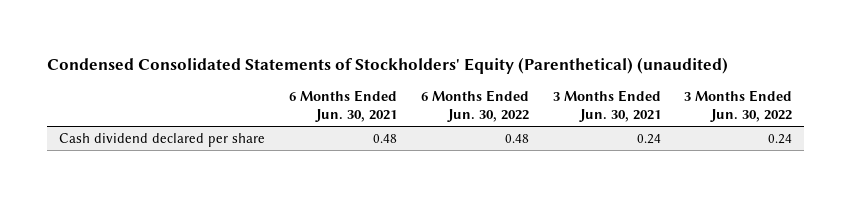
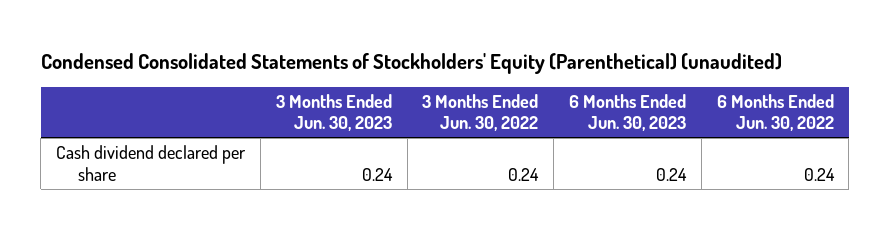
- | 6 Months Ended Jun. 30, 2021 | 6 Months Ended Jun. 30, 2022 | 3 Months Ended Jun. 30, 2021 | 3 Months Ended Jun. 30, 2022
+ | 3 Months Ended Jun. 30, 2023 | 3 Months Ended Jun. 30, 2022 | 6 Months Ended Jun. 30, 2023 | 6 Months Ended Jun. 30, 2022
- Cash dividend declared per share | 0.48 | 0.48 | 0.24 | 0.24
+ Cash dividend declared per share | 0.24 | 0.24 | 0.24 | 0.24

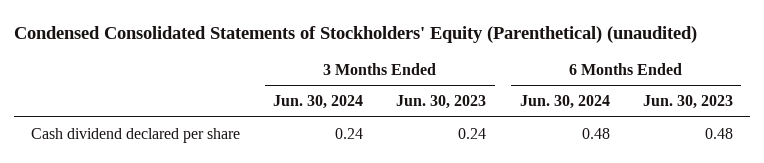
- | 3 Months Ended Jun. 30, 2023 | 3 Months Ended Jun. 30, 2022 | 6 Months Ended Jun. 30, 2023 | 6 Months Ended Jun. 30, 2022
+ | 3 Months Ended Jun. 30, 2024 | 3 Months Ended Jun. 30, 2023 | 6 Months Ended Jun. 30, 2024 | 6 Months Ended Jun. 30, 2023
- Cash dividend declared per share | 0.24 | 0.24 | 0.24 | 0.24
+ Cash dividend declared per share | 0.24 | 0.24 | 0.48 | 0.48

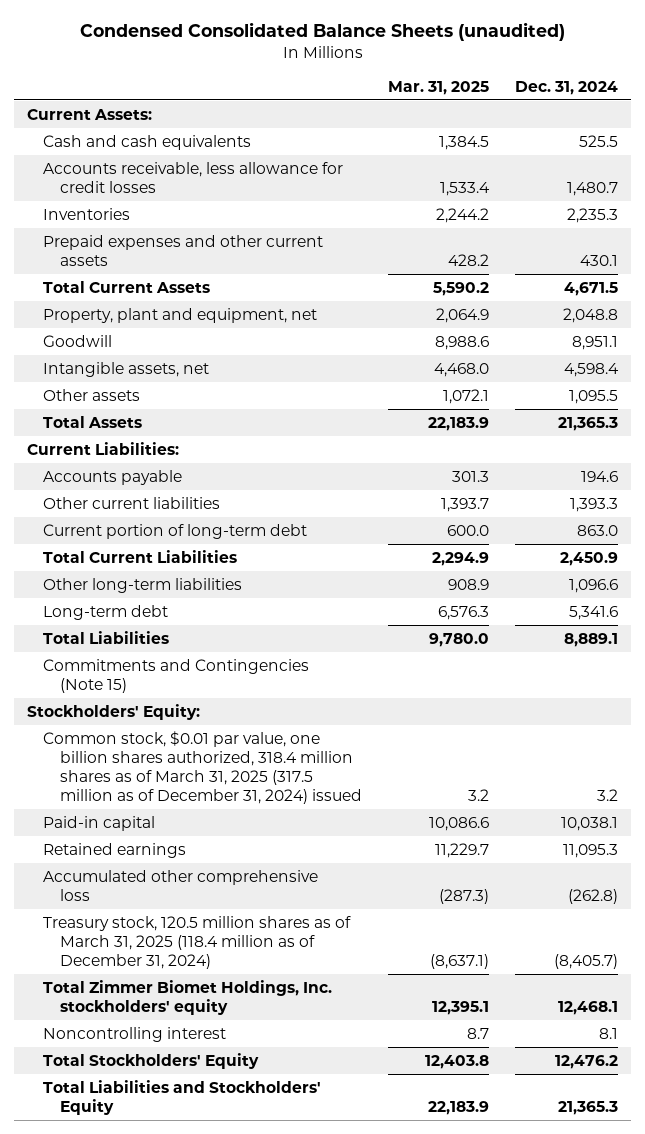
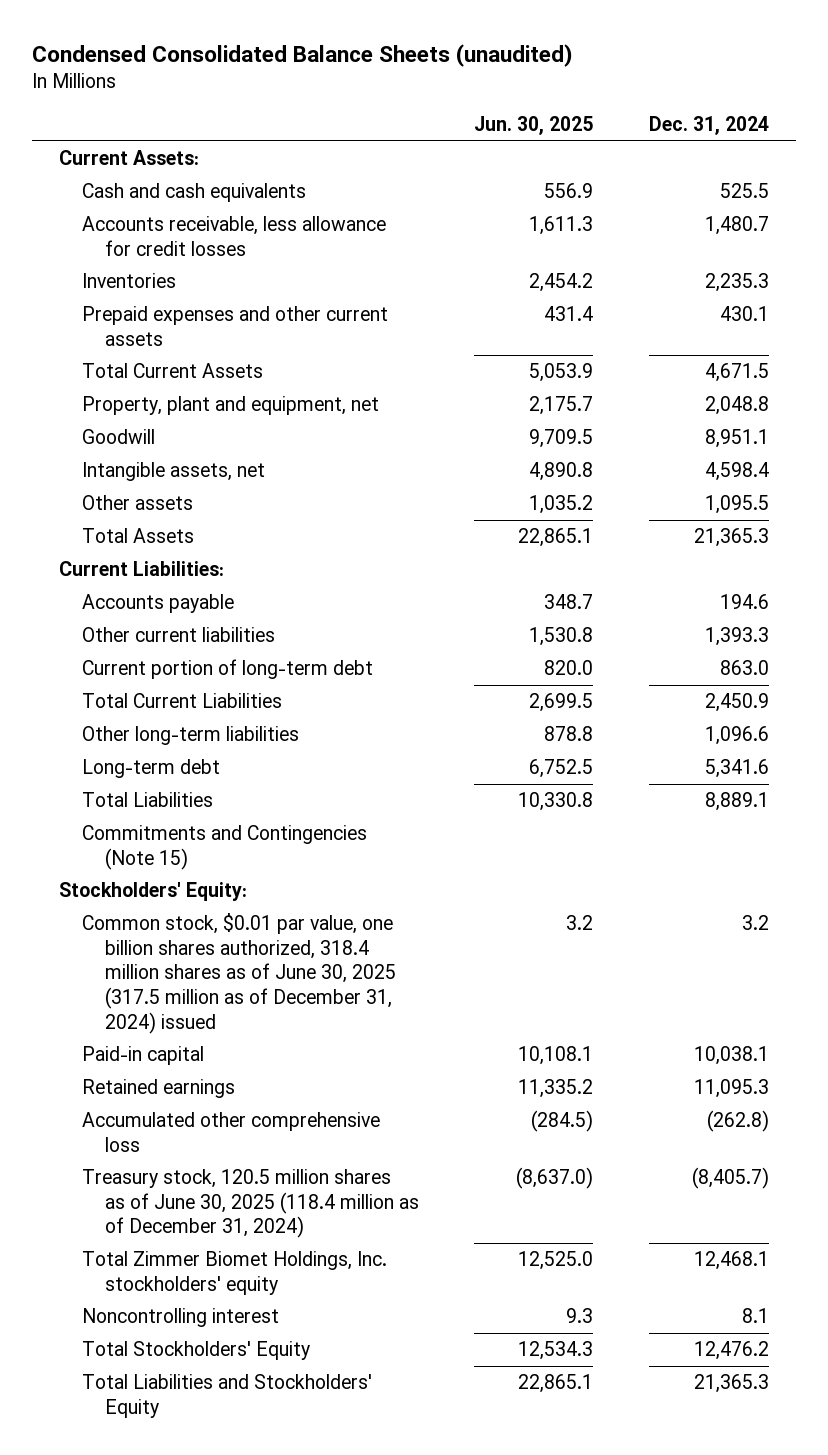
- | Mar. 31, 2025 | Dec. 31, 2024
+ | Jun. 30, 2025 | Dec. 31, 2024
- Common stock, $0.01 par value, one billion shares authorized, 318.4 million shares as of March 31, 2025 (317.5 million as of December 31, 2024) issued | 3.2 | 3.2
+ Common stock, $0.01 par value, one billion shares authorized, 318.4 million shares as of June 30, 2025 (317.5 million as of December 31, 2024) issued | 3.2 | 3.2
- Treasury stock, 120.5 million shares as of March 31, 2025 (118.4 million as of December 31, 2024) | (8,637.1) | (8,405.7)
+ Treasury stock, 120.5 million shares as of June 30, 2025 (118.4 million as of December 31, 2024) | (8,637.0) | (8,405.7)

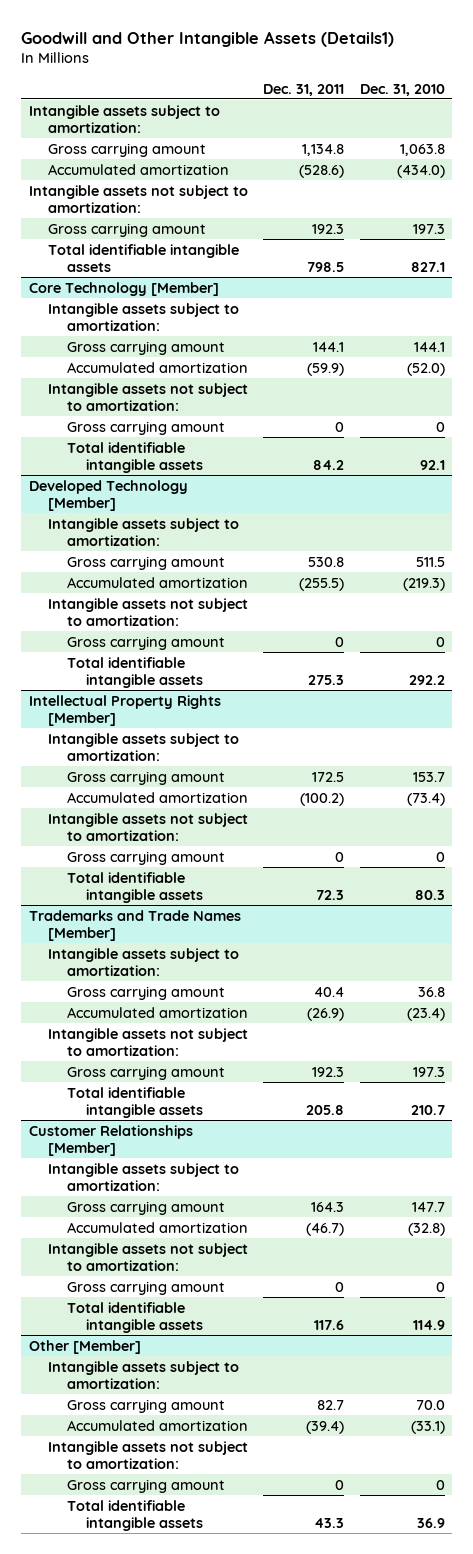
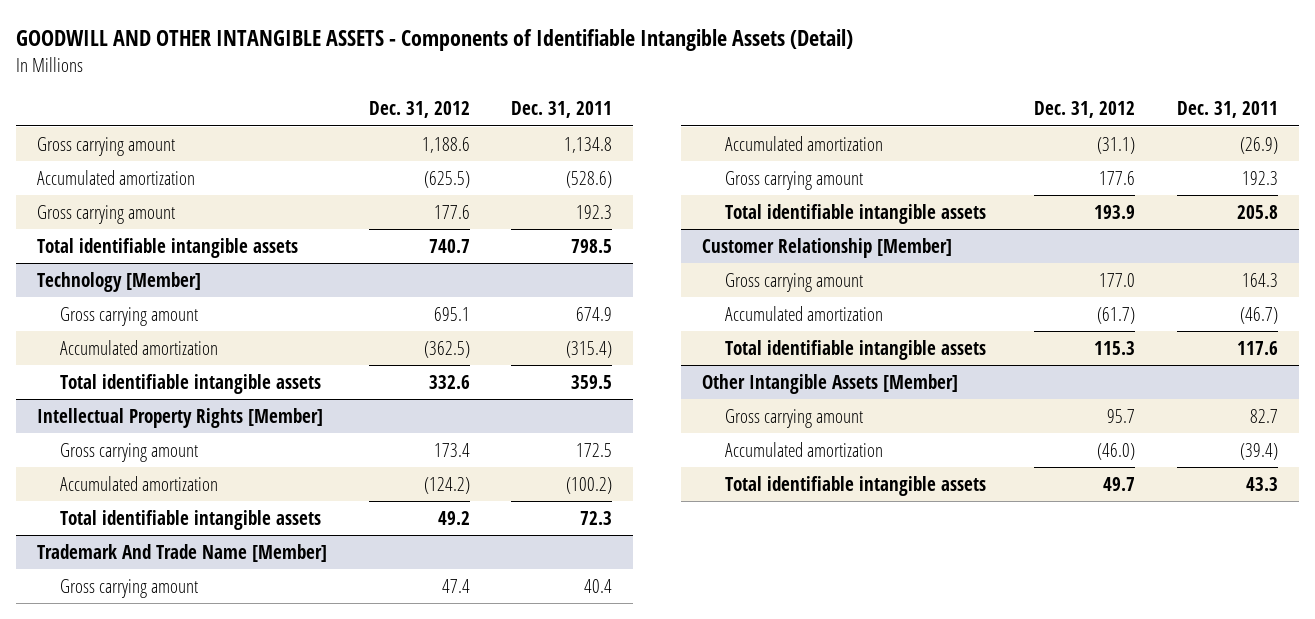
- Goodwill and Other Intangible Assets (Details1)
+ GOODWILL AND OTHER INTANGIBLE ASSETS - Components of Identifiable Intangible Assets (Detail)
- | Dec. 31, 2011 | Dec. 31, 2010
+ | Dec. 31, 2012 | Dec. 31, 2011
- Intangible assets subject to amortization:
- Intangible assets not subject to amortization:
- Core Technology [Member]
- Intangible assets subject to amortization:
- Gross carrying amount | 144.1 | 144.1
- Accumulated amortization | (59.9) | (52.0)
- Intangible assets not subject to amortization:
- Gross carrying amount | 0 | 0
- Total identifiable intangible assets | 84.2 | 92.1
- Developed Technology [Member]
- Intangible assets subject to amortization:
- Gross carrying amount | 530.8 | 511.5
- Accumulated amortization | (255.5) | (219.3)
- Intangible assets not subject to amortization:
- Gross carrying amount | 0 | 0
- Total identifiable intangible assets | 275.3 | 292.2
+ Technology [Member]
+ Gross carrying amount | 695.1 | 674.9
+ Accumulated amortization | (362.5) | (315.4)
+ Total identifiable intangible assets | 332.6 | 359.5
@ Intellectual Property Rights [Member]
- Intangible assets subject to amortization:
- Intangible assets not subject to amortization:
- Gross carrying amount | 0 | 0
- Trademarks and Trade Names [Member]
- Intangible assets subject to amortization:
+ Trademark And Trade Name [Member]
- Intangible assets not subject to amortization:
- Customer Relationships [Member]
- Intangible assets subject to amortization:
+ Customer Relationship [Member]
- Intangible assets not subject to amortization:
- Gross carrying amount | 0 | 0
- Other [Member]
- Intangible assets subject to amortization:
+ Other Intangible Assets [Member]
- Intangible assets not subject to amortization:
- Gross carrying amount | 0 | 0

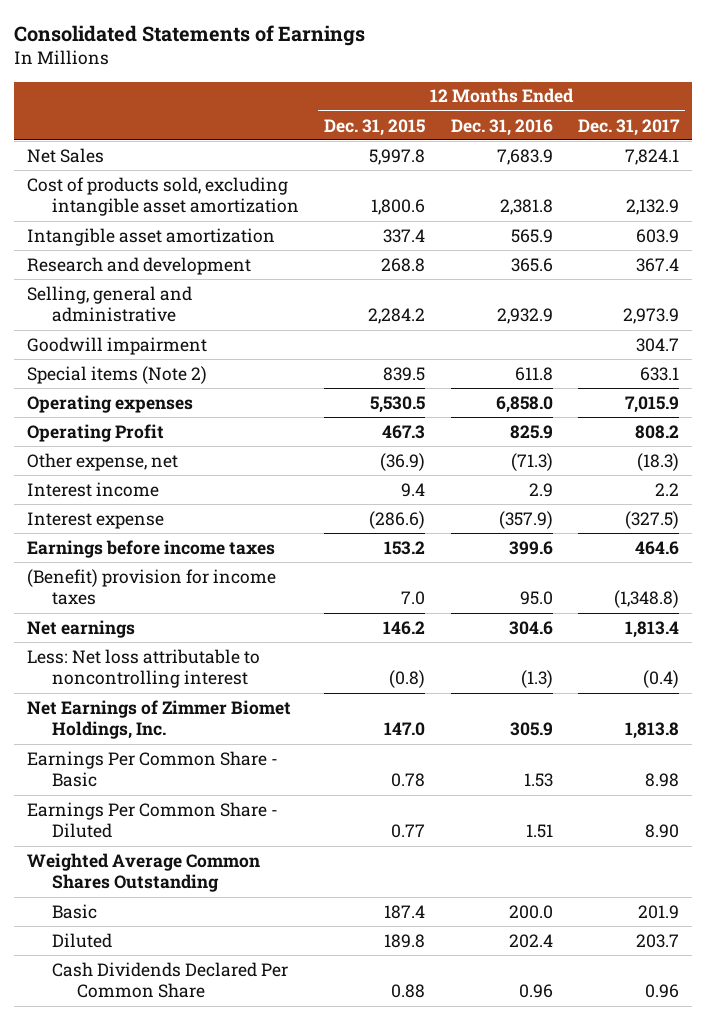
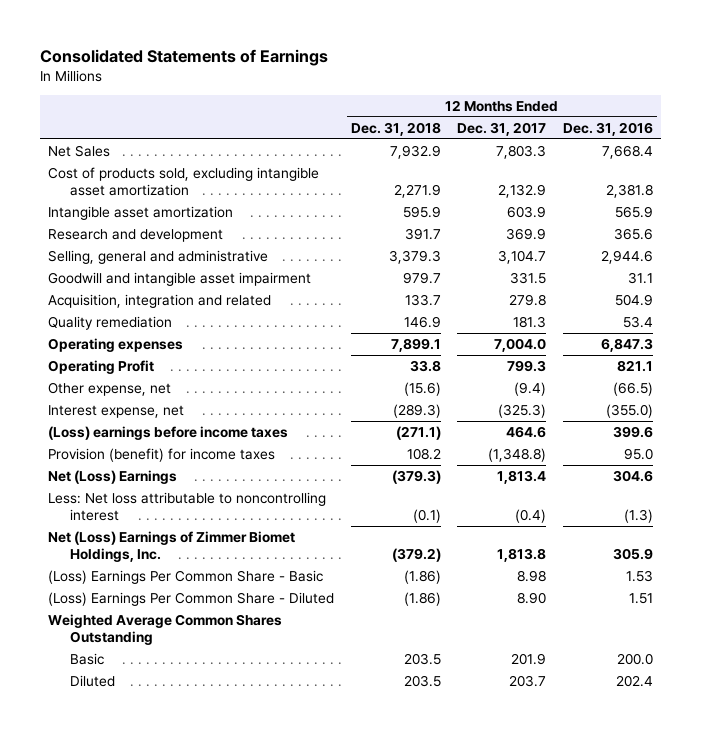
- | 12 Months Ended Dec. 31, 2015 | 12 Months Ended Dec. 31, 2016 | 12 Months Ended Dec. 31, 2017
+ | 12 Months Ended Dec. 31, 2018 | 12 Months Ended Dec. 31, 2017 | 12 Months Ended Dec. 31, 2016
- Net Sales | 5,997.8 | 7,683.9 | 7,824.1
+ Net Sales | 7,932.9 | 7,803.3 | 7,668.4
- Research and development | 268.8 | 365.6 | 367.4
- Selling, general and administrative | 2,284.2 | 2,932.9 | 2,973.9
- Goodwill impairment | | | 304.7
- Special items (Note 2) | 839.5 | 611.8 | 633.1
- Operating expenses | 5,530.5 | 6,858.0 | 7,015.9
- Operating Profit | 467.3 | 825.9 | 808.2
- Other expense, net | (36.9) | (71.3) | (18.3)
- Interest income | 9.4 | 2.9 | 2.2
- Interest expense | (286.6) | (357.9) | (327.5)
- Earnings before income taxes | 153.2 | 399.6 | 464.6
- (Benefit) provision for income taxes | 7.0 | 95.0 | (1,348.8)
- Net earnings | 146.2 | 304.6 | 1,813.4
+ Research and development | 391.7 | 369.9 | 365.6
+ Selling, general and administrative | 3,379.3 | 3,104.7 | 2,944.6
+ Goodwill and intangible asset impairment | 979.7 | 331.5 | 31.1
+ Acquisition, integration and related | 133.7 | 279.8 | 504.9
+ Quality remediation | 146.9 | 181.3 | 53.4
+ Operating expenses | 7,899.1 | 7,004.0 | 6,847.3
+ Operating Profit | 33.8 | 799.3 | 821.1
+ Other expense, net | (15.6) | (9.4) | (66.5)
+ Interest expense, net | (289.3) | (325.3) | (355.0)
+ (Loss) earnings before income taxes | (271.1) | 464.6 | 399.6
+ Provision (benefit) for income taxes | 108.2 | (1,348.8) | 95.0
+ Net (Loss) Earnings | (379.3) | 1,813.4 | 304.6
- Net Earnings of Zimmer Biomet Holdings, Inc. | 147.0 | 305.9 | 1,813.8
- Earnings Per Common Share - Basic | 0.78 | 1.53 | 8.98
- Earnings Per Common Share - Diluted | 0.77 | 1.51 | 8.90
+ Net (Loss) Earnings of Zimmer Biomet Holdings, Inc. | (379.2) | 1,813.8 | 305.9
+ (Loss) Earnings Per Common Share - Basic | (1.86) | 8.98 | 1.53
+ (Loss) Earnings Per Common Share - Diluted | (1.86) | 8.90 | 1.51
- Cash Dividends Declared Per Common Share | 0.88 | 0.96 | 0.96

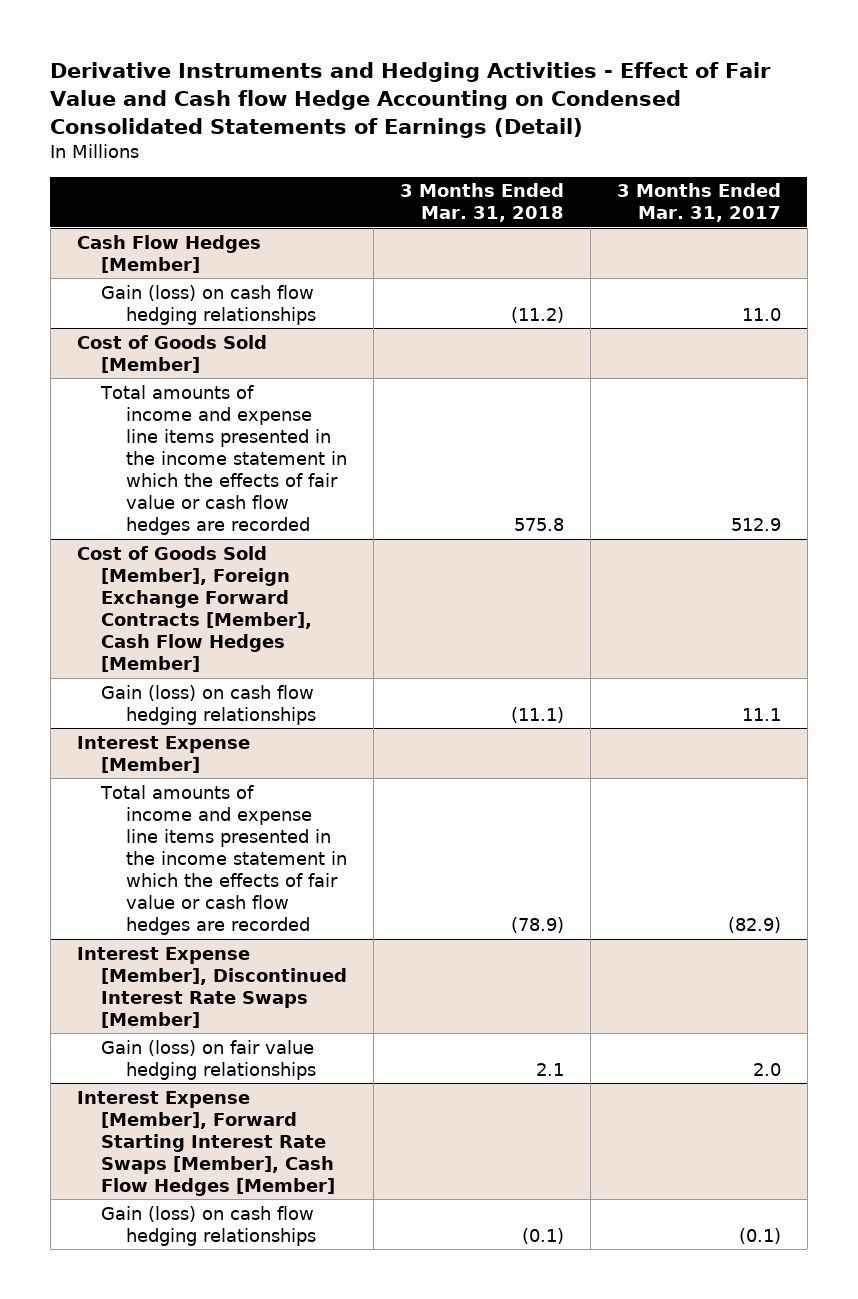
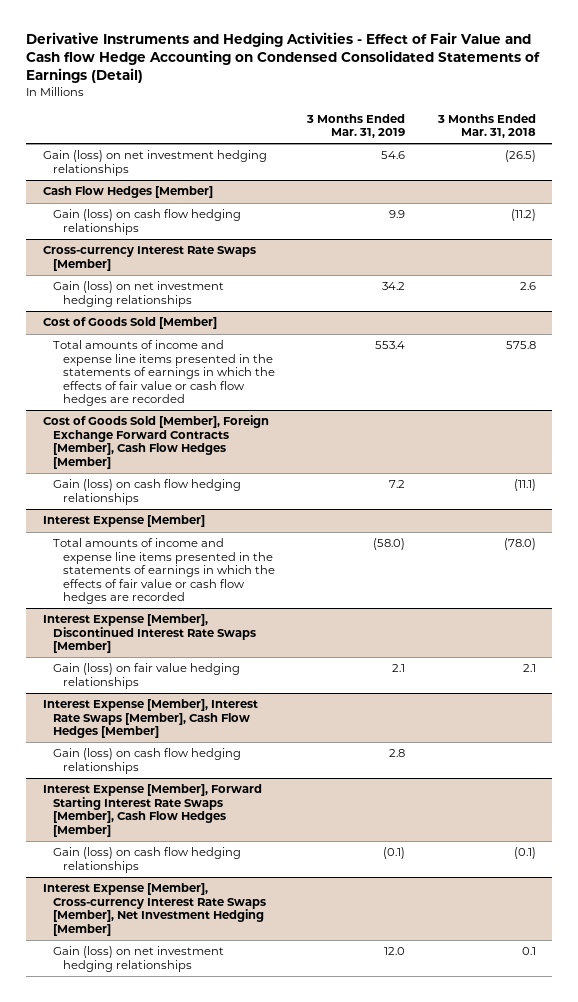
- | 3 Months Ended Mar. 31, 2018 | 3 Months Ended Mar. 31, 2017
+ | 3 Months Ended Mar. 31, 2019 | 3 Months Ended Mar. 31, 2018
+ Gain (loss) on net investment hedging relationships | 54.6 | (26.5)
+ Cross-currency Interest Rate Swaps [Member]
+ Gain (loss) on net investment hedging relationships | 34.2 | 2.6
@ Cost of Goods Sold [Member]
- Total amounts of income and expense line items presented in the income statement in which the effects of fair value or cash flow hedges are recorded | 575.8 | 512.9
+ Total amounts of income and expense line items presented in the statements of earnings in which the effects of fair value or cash flow hedges are recorded | 553.4 | 575.8
@ Interest Expense [Member]
- Total amounts of income and expense line items presented in the income statement in which the effects of fair value or cash flow hedges are recorded | (78.9) | (82.9)
+ Total amounts of income and expense line items presented in the statements of earnings in which the effects of fair value or cash flow hedges are recorded | (58.0) | (78.0)
+ Interest Expense [Member], Interest Rate Swaps [Member], Cash Flow Hedges [Member]
+ Gain (loss) on cash flow hedging relationships | 2.8 |
+ Interest Expense [Member], Cross-currency Interest Rate Swaps [Member], Net Investment Hedging [Member]
+ Gain (loss) on net investment hedging relationships | 12.0 | 0.1

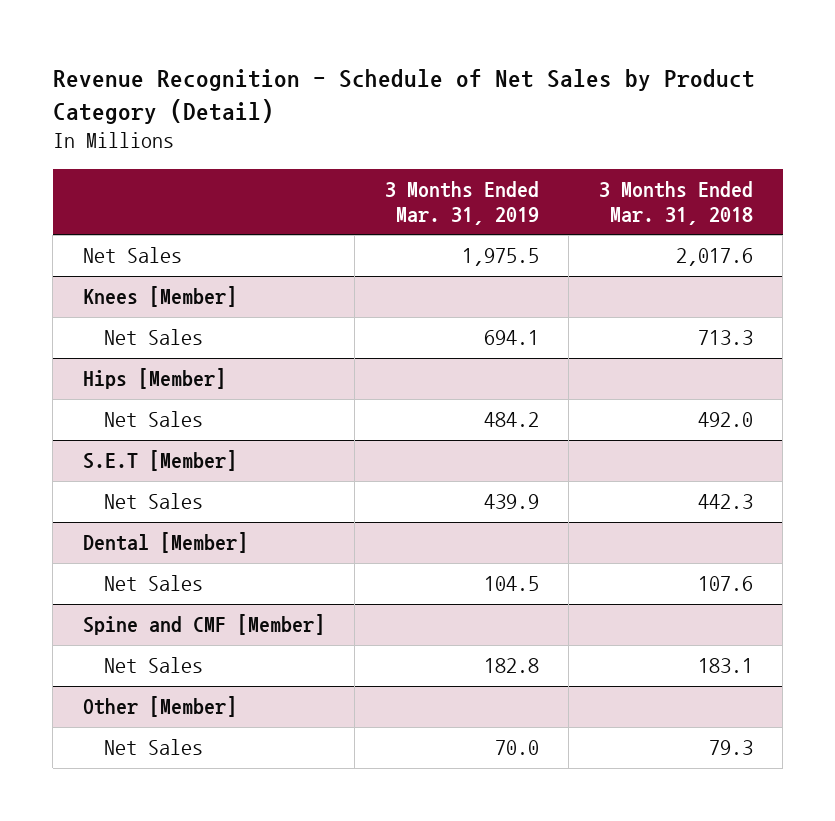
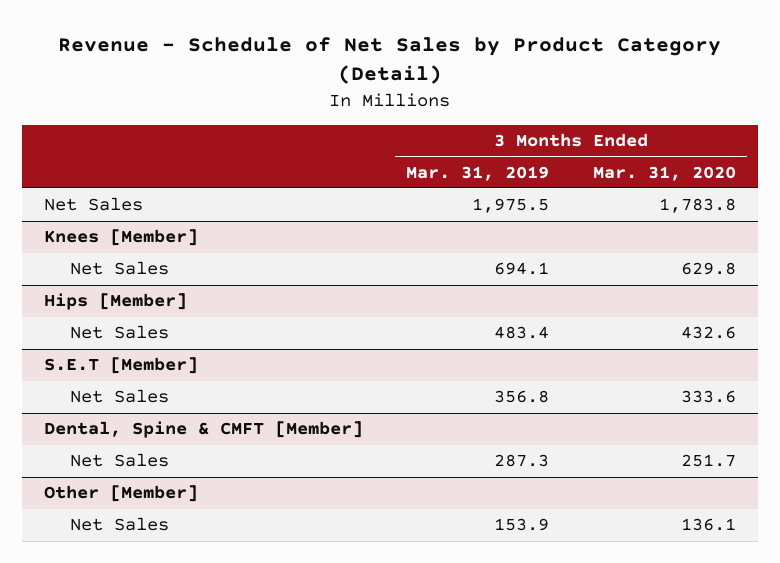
- Revenue Recognition - Schedule of Net Sales by Product Category (Detail)
+ Revenue - Schedule of Net Sales by Product Category (Detail)
- | 3 Months Ended Mar. 31, 2019 | 3 Months Ended Mar. 31, 2018
+ | 3 Months Ended Mar. 31, 2019 | 3 Months Ended Mar. 31, 2020
@ Hips [Member]
- Net Sales | 484.2 | 492.0
+ Net Sales | 483.4 | 432.6
@ S.E.T [Member]
- Net Sales | 439.9 | 442.3
- Dental [Member]
- Net Sales | 104.5 | 107.6
- Spine and CMF [Member]
- Net Sales | 182.8 | 183.1
@ S.E.T [Member]
+ Net Sales | 356.8 | 333.6
+ Dental, Spine & CMFT [Member]
+ Net Sales | 287.3 | 251.7
@ Other [Member]
- Net Sales | 70.0 | 79.3
+ Net Sales | 153.9 | 136.1

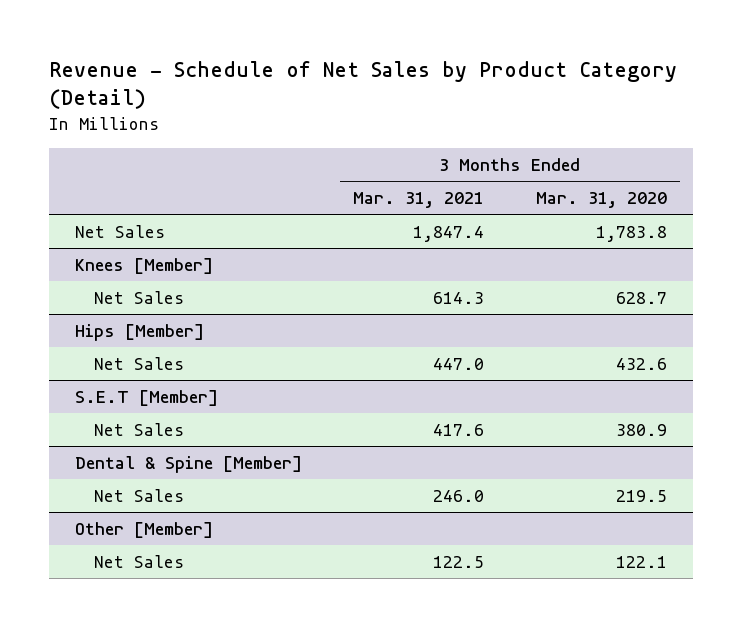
- | 3 Months Ended Mar. 31, 2019 | 3 Months Ended Mar. 31, 2020
+ | 3 Months Ended Mar. 31, 2021 | 3 Months Ended Mar. 31, 2020
@ Knees [Member]
- Net Sales | 694.1 | 629.8
+ Net Sales | 614.3 | 628.7
@ S.E.T [Member]
- Net Sales | 356.8 | 333.6
- Dental, Spine & CMFT [Member]
- Net Sales | 287.3 | 251.7
@ S.E.T [Member]
+ Net Sales | 417.6 | 380.9
+ Dental & Spine [Member]
+ Net Sales | 246.0 | 219.5
@ Other [Member]
- Net Sales | 153.9 | 136.1
+ Net Sales | 122.5 | 122.1

